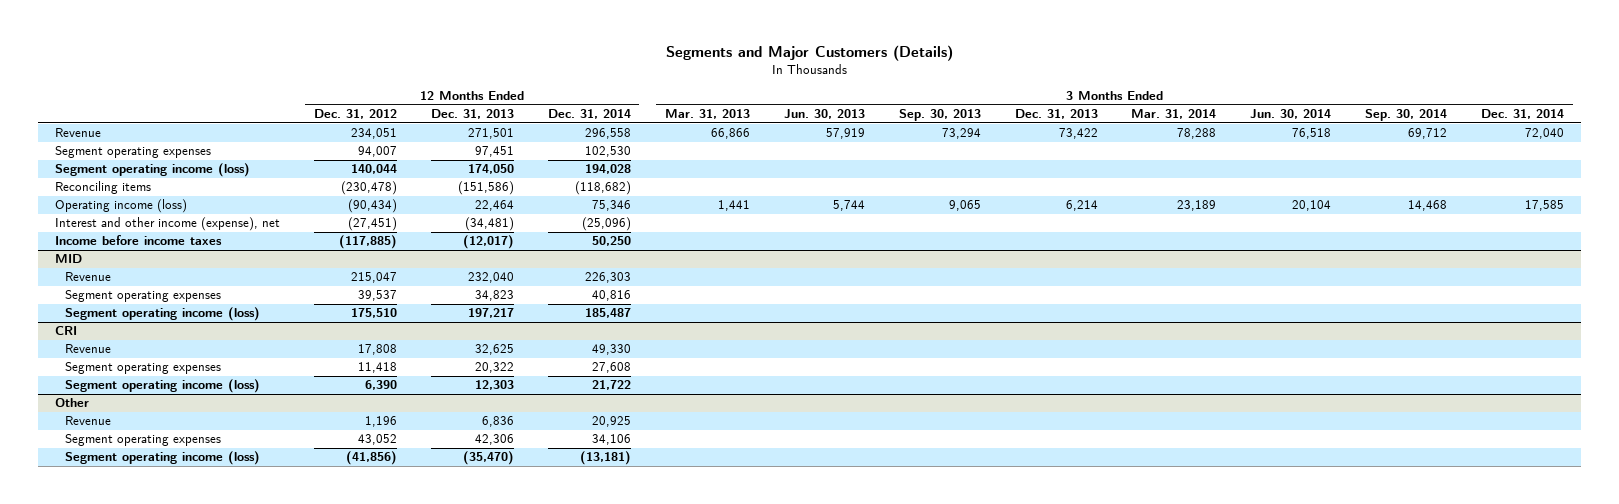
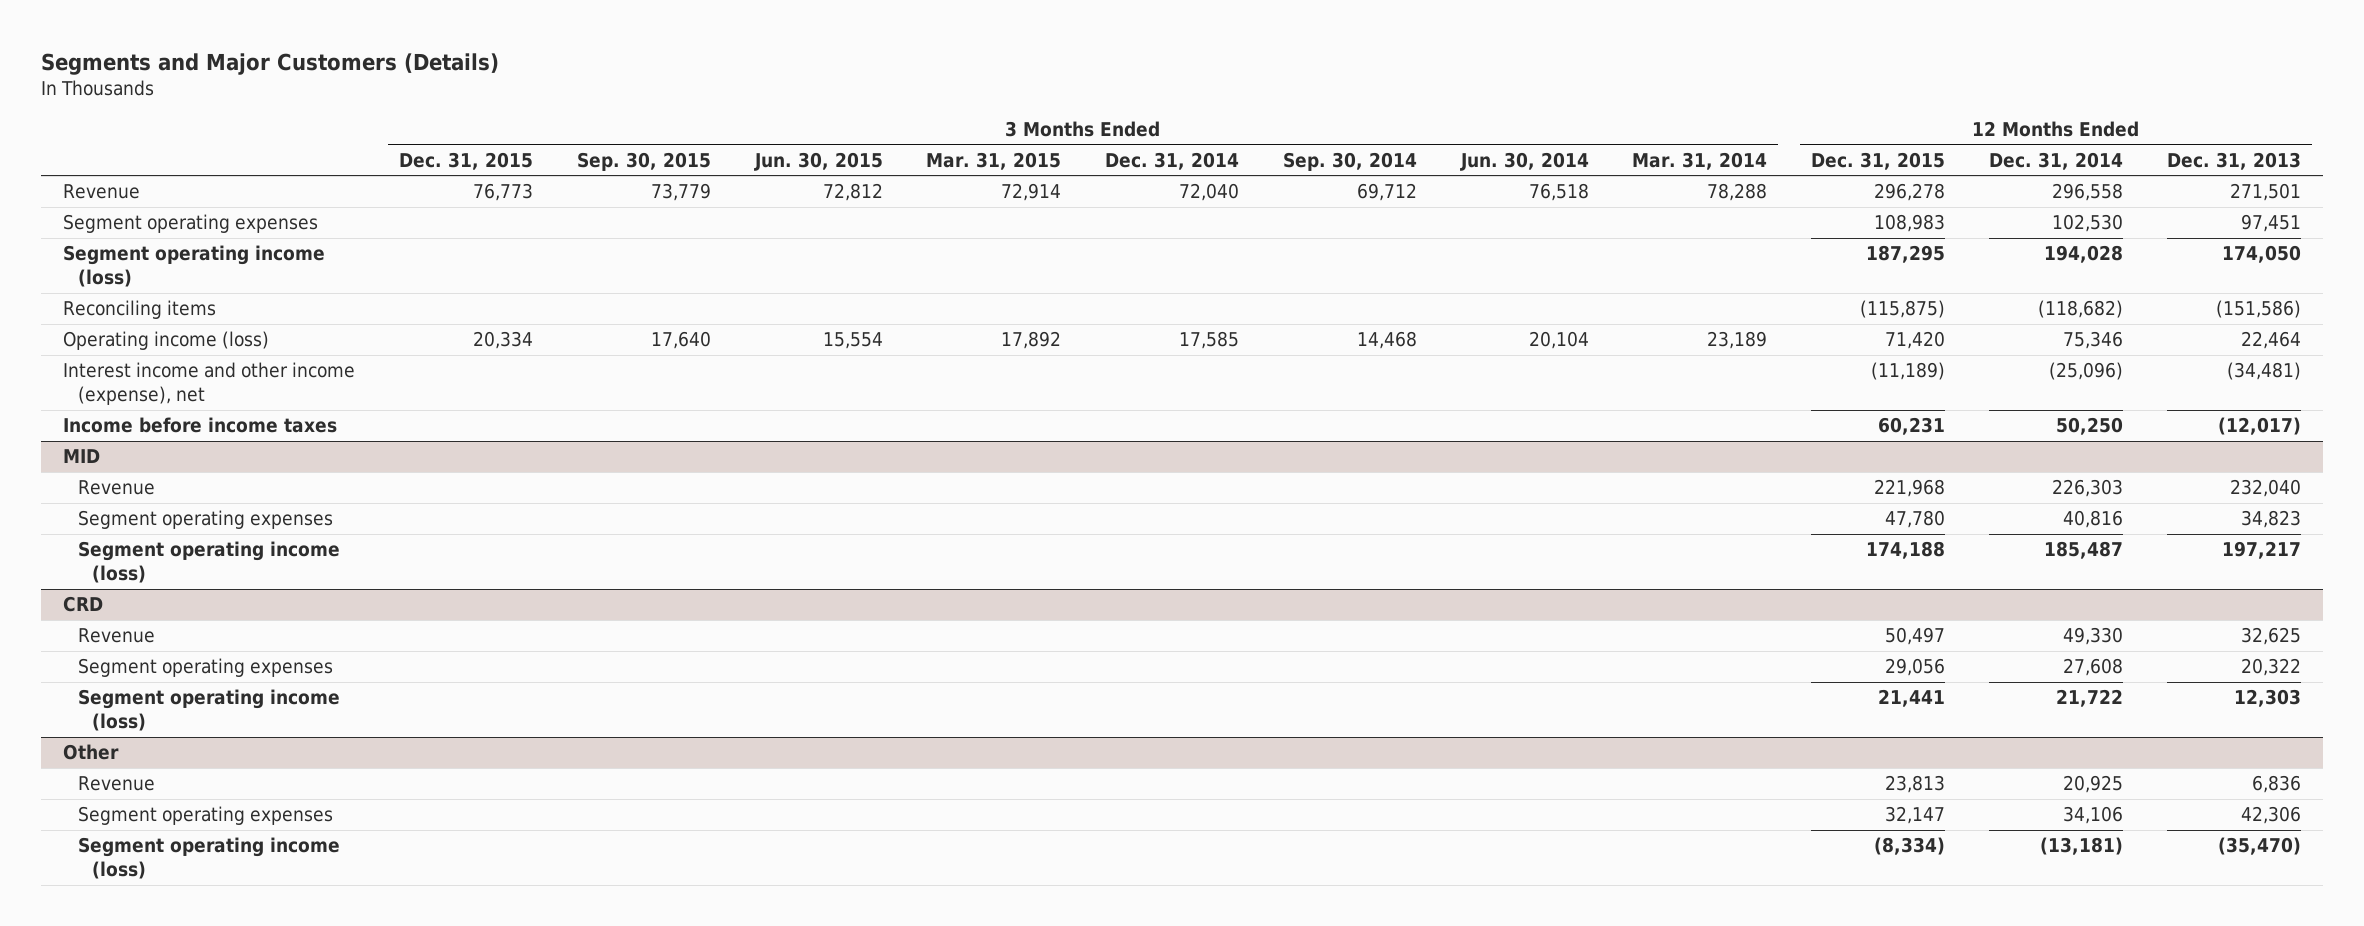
- | 12 Months Ended Dec. 31, 2012 | 12 Months Ended Dec. 31, 2013 | 12 Months Ended Dec. 31, 2014 | 3 Months Ended Mar. 31, 2013 | 3 Months Ended Jun. 30, 2013 | 3 Months Ended Sep. 30, 2013 | 3 Months Ended Dec. 31, 2013 | 3 Months Ended Mar. 31, 2014 | 3 Months Ended Jun. 30, 2014 | 3 Months Ended Sep. 30, 2014 | 3 Months Ended Dec. 31, 2014
+ | 3 Months Ended Dec. 31, 2015 | 3 Months Ended Sep. 30, 2015 | 3 Months Ended Jun. 30, 2015 | 3 Months Ended Mar. 31, 2015 | 3 Months Ended Dec. 31, 2014 | 3 Months Ended Sep. 30, 2014 | 3 Months Ended Jun. 30, 2014 | 3 Months Ended Mar. 31, 2014 | 12 Months Ended Dec. 31, 2015 | 12 Months Ended Dec. 31, 2014 | 12 Months Ended Dec. 31, 2013
- Interest and other income (expense), net | (27,451) | (34,481) | (25,096) | | | | | | | |
+ Interest income and other income (expense), net | | | | | | | | | (11,189) | (25,096) | (34,481)
- CRI
+ CRD

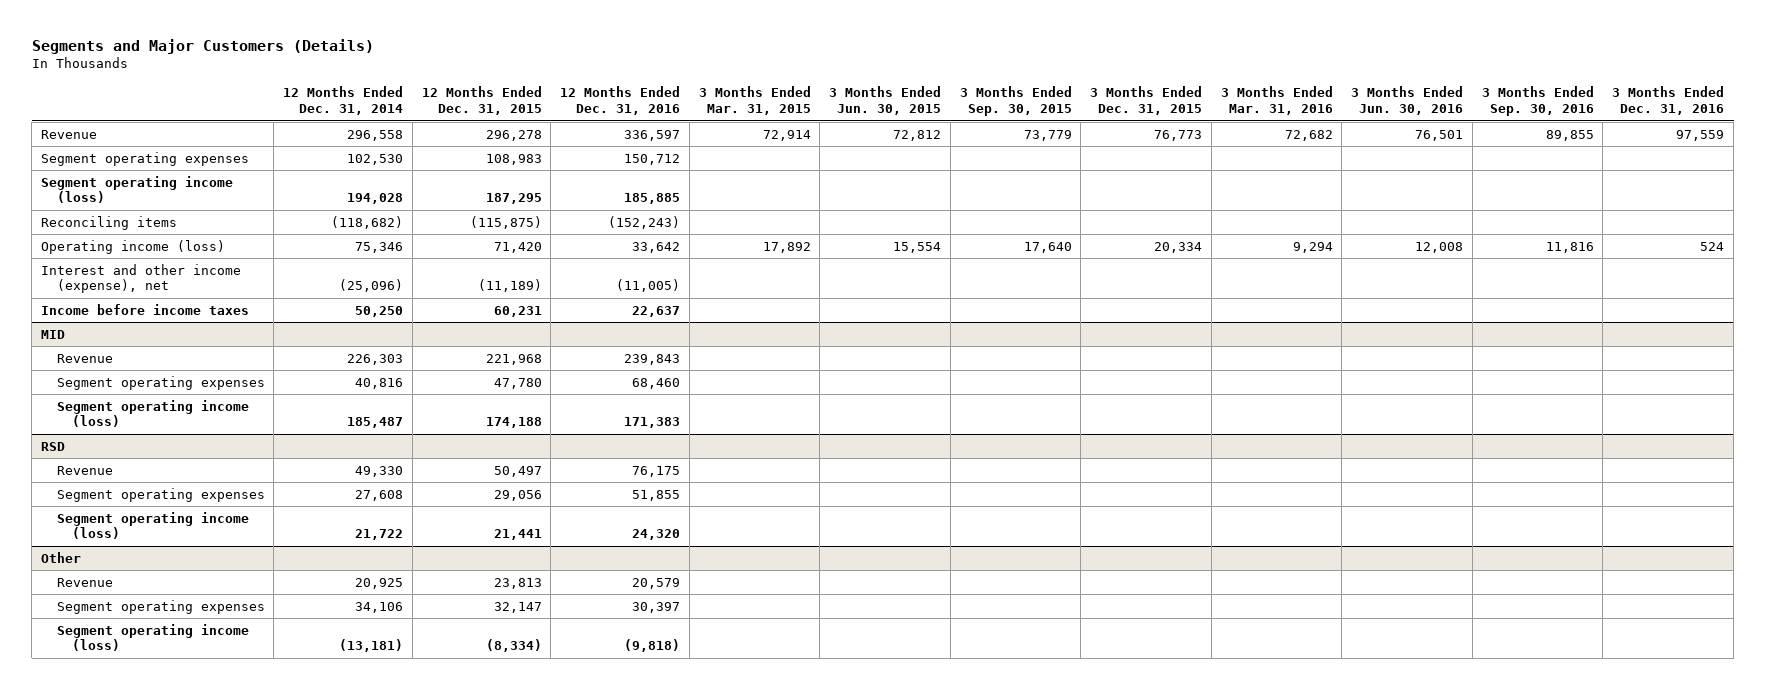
- | 3 Months Ended Dec. 31, 2015 | 3 Months Ended Sep. 30, 2015 | 3 Months Ended Jun. 30, 2015 | 3 Months Ended Mar. 31, 2015 | 3 Months Ended Dec. 31, 2014 | 3 Months Ended Sep. 30, 2014 | 3 Months Ended Jun. 30, 2014 | 3 Months Ended Mar. 31, 2014 | 12 Months Ended Dec. 31, 2015 | 12 Months Ended Dec. 31, 2014 | 12 Months Ended Dec. 31, 2013
+ | 12 Months Ended Dec. 31, 2014 | 12 Months Ended Dec. 31, 2015 | 12 Months Ended Dec. 31, 2016 | 3 Months Ended Mar. 31, 2015 | 3 Months Ended Jun. 30, 2015 | 3 Months Ended Sep. 30, 2015 | 3 Months Ended Dec. 31, 2015 | 3 Months Ended Mar. 31, 2016 | 3 Months Ended Jun. 30, 2016 | 3 Months Ended Sep. 30, 2016 | 3 Months Ended Dec. 31, 2016
- Interest income and other income (expense), net | | | | | | | | | (11,189) | (25,096) | (34,481)
+ Interest and other income (expense), net | (25,096) | (11,189) | (11,005) | | | | | | | |
- CRD
+ RSD

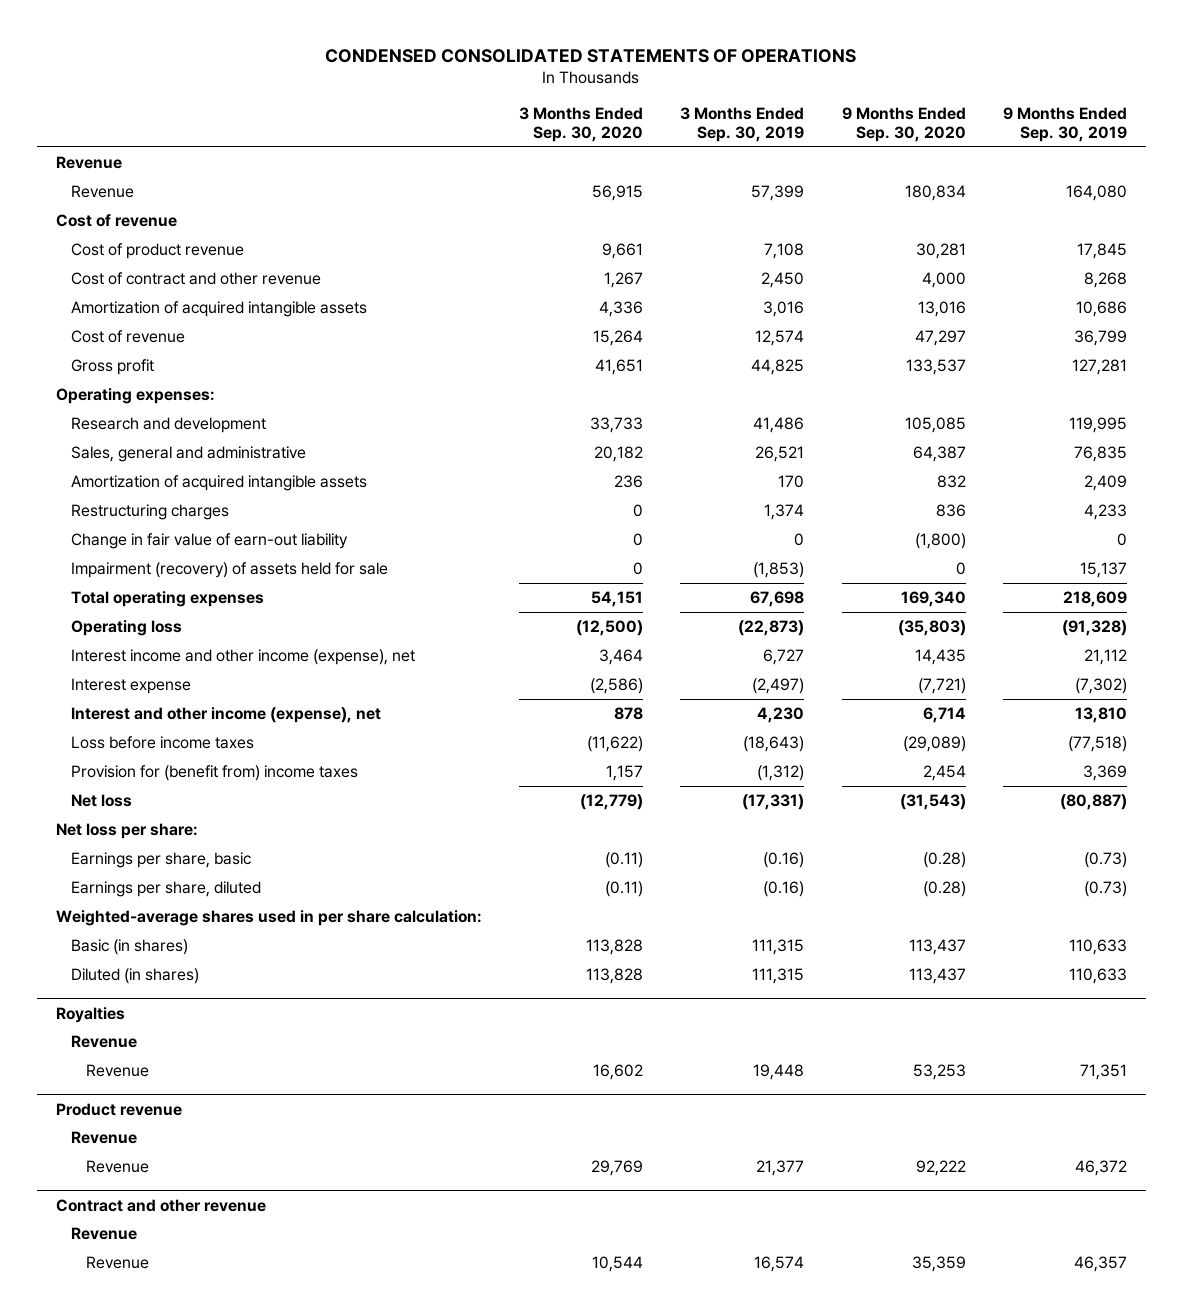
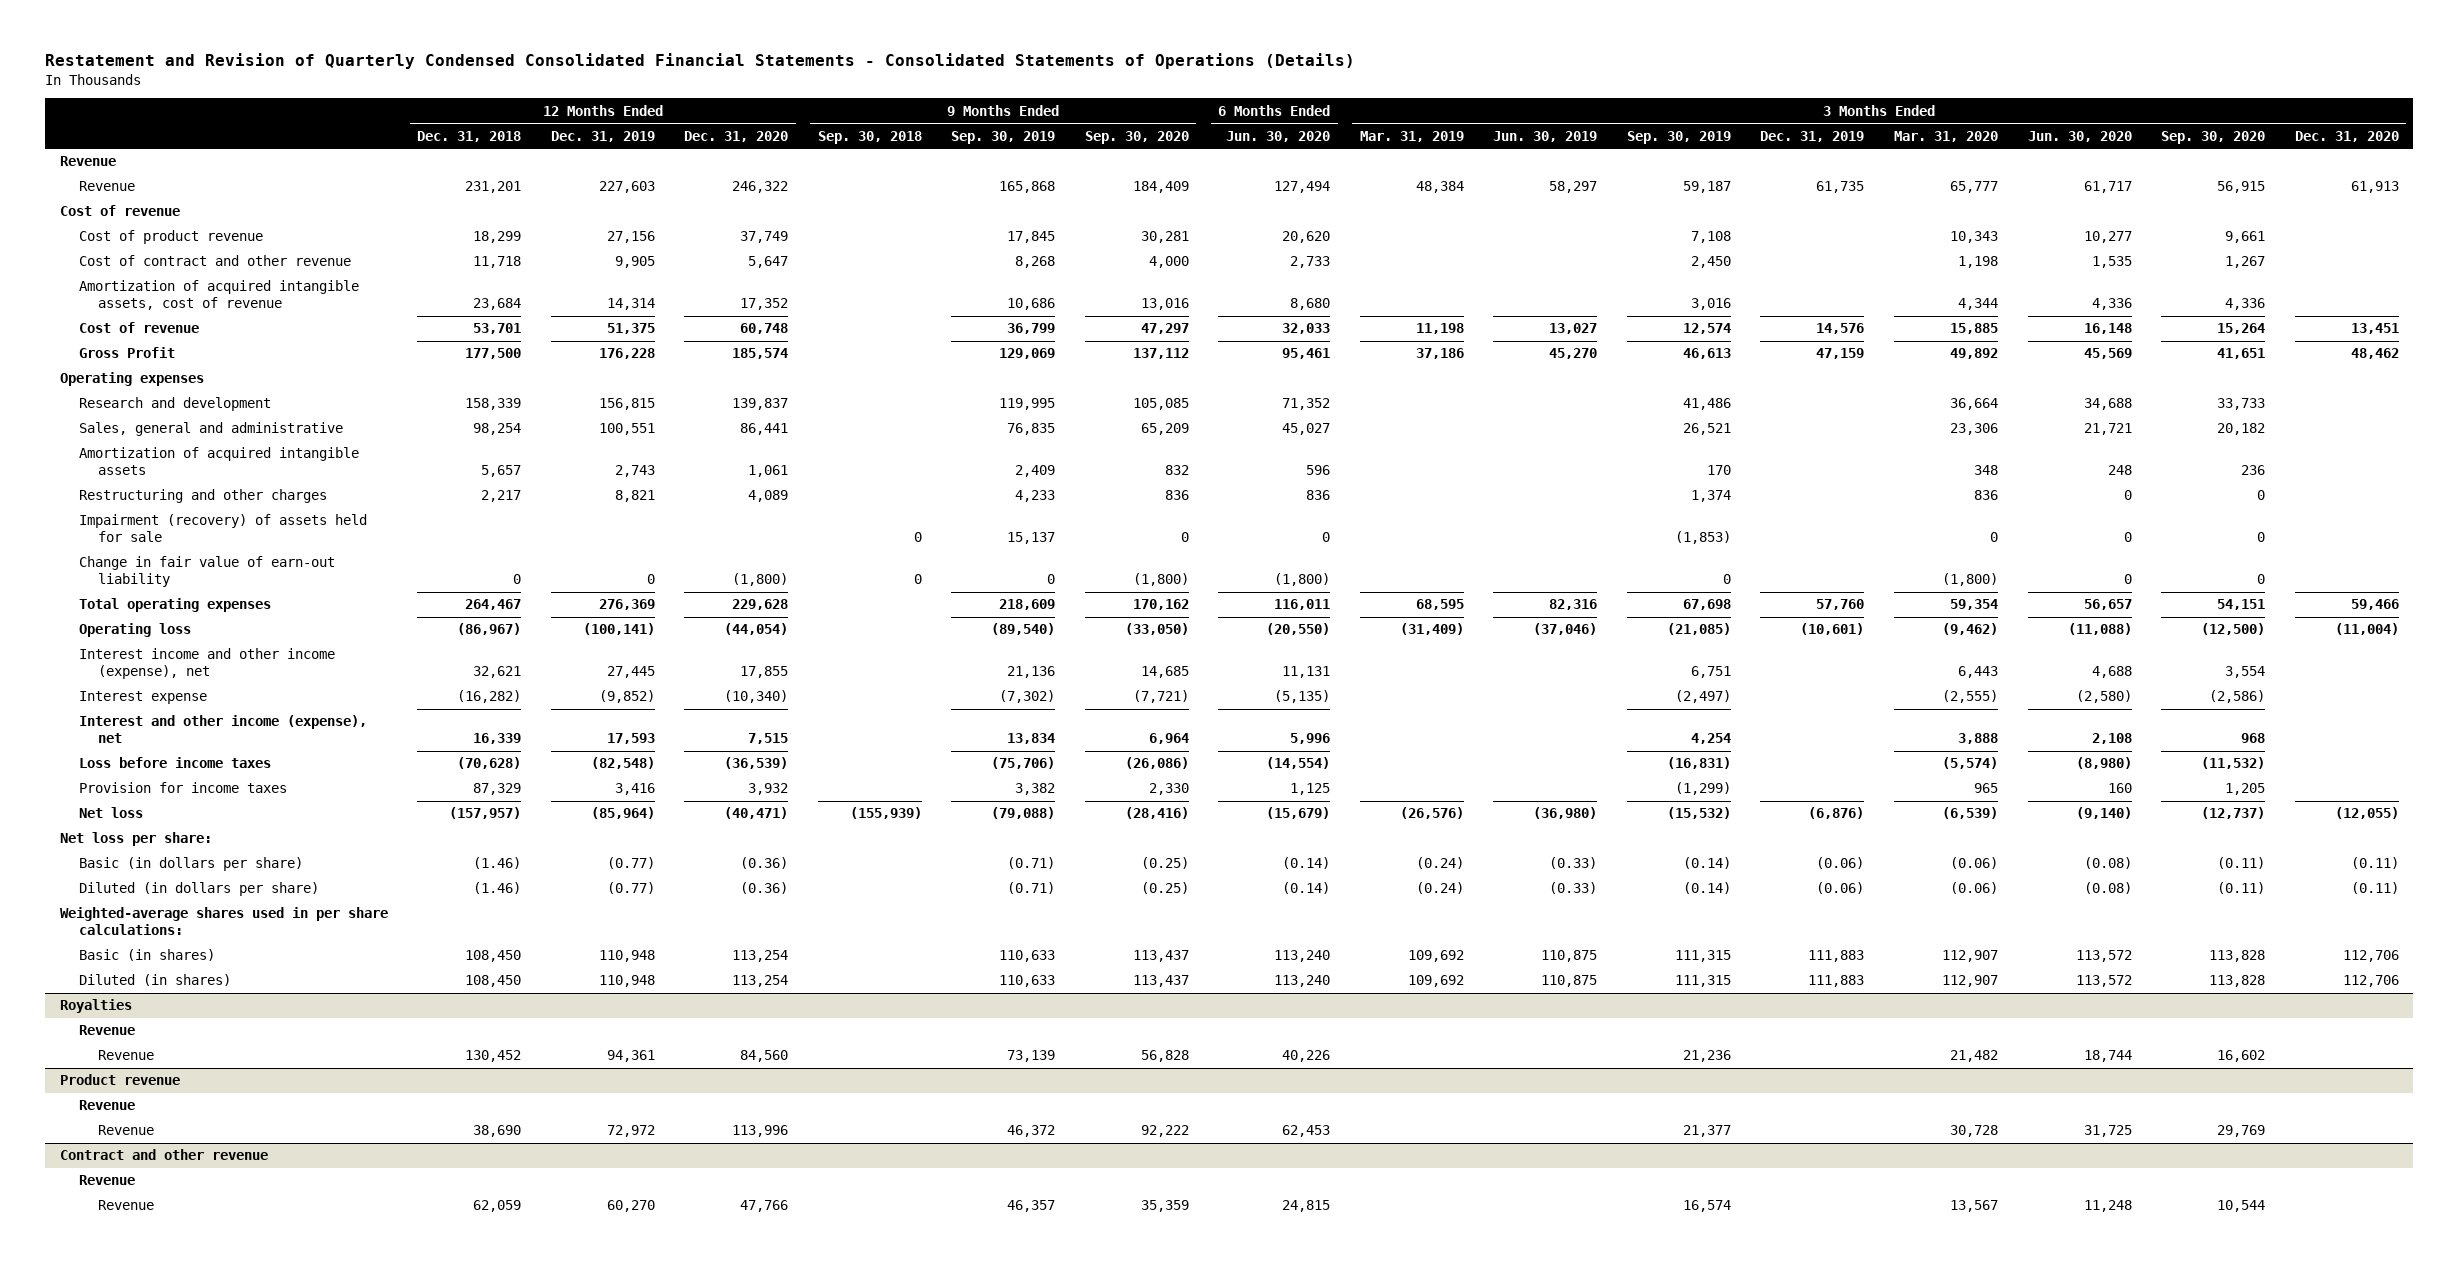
- CONDENSED CONSOLIDATED STATEMENTS OF OPERATIONS
+ Restatement and Revision of Quarterly Condensed Consolidated Financial Statements - Consolidated Statements of Operations (Details)
- | 3 Months Ended Sep. 30, 2020 | 3 Months Ended Sep. 30, 2019 | 9 Months Ended Sep. 30, 2020 | 9 Months Ended Sep. 30, 2019
+ | 12 Months Ended Dec. 31, 2018 | 12 Months Ended Dec. 31, 2019 | 12 Months Ended Dec. 31, 2020 | 9 Months Ended Sep. 30, 2018 | 9 Months Ended Sep. 30, 2019 | 9 Months Ended Sep. 30, 2020 | 6 Months Ended Jun. 30, 2020 | 3 Months Ended Mar. 31, 2019 | 3 Months Ended Jun. 30, 2019 | 3 Months Ended Sep. 30, 2019 | 3 Months Ended Dec. 31, 2019 | 3 Months Ended Mar. 31, 2020 | 3 Months Ended Jun. 30, 2020 | 3 Months Ended Sep. 30, 2020 | 3 Months Ended Dec. 31, 2020
- Revenue | 56,915 | 57,399 | 180,834 | 164,080
+ Revenue | 231,201 | 227,603 | 246,322 | | 165,868 | 184,409 | 127,494 | 48,384 | 58,297 | 59,187 | 61,735 | 65,777 | 61,717 | 56,915 | 61,913
- Amortization of acquired intangible assets | 4,336 | 3,016 | 13,016 | 10,686
+ Amortization of acquired intangible assets, cost of revenue | 23,684 | 14,314 | 17,352 | | 10,686 | 13,016 | 8,680 | | | 3,016 | | 4,344 | 4,336 | 4,336 |
- Gross profit | 41,651 | 44,825 | 133,537 | 127,281
- Operating expenses:
+ Gross Profit | 177,500 | 176,228 | 185,574 | | 129,069 | 137,112 | 95,461 | 37,186 | 45,270 | 46,613 | 47,159 | 49,892 | 45,569 | 41,651 | 48,462
+ Operating expenses
- Sales, general and administrative | 20,182 | 26,521 | 64,387 | 76,835
+ Sales, general and administrative | 98,254 | 100,551 | 86,441 | | 76,835 | 65,209 | 45,027 | | | 26,521 | | 23,306 | 21,721 | 20,182 |
- Restructuring charges | 0 | 1,374 | 836 | 4,233
+ Restructuring and other charges | 2,217 | 8,821 | 4,089 | | 4,233 | 836 | 836 | | | 1,374 | | 836 | 0 | 0 |
- Total operating expenses | 54,151 | 67,698 | 169,340 | 218,609
- Operating loss | (12,500) | (22,873) | (35,803) | (91,328)
- Interest income and other income (expense), net | 3,464 | 6,727 | 14,435 | 21,112
moved down: Change in fair value of earn-out liability | 0 | 0 | (1,800) | 0 | 0 | (1,800) | (1,800) | | | 0 | | (1,800) | 0 | 0 |
+ Total operating expenses | 264,467 | 276,369 | 229,628 | | 218,609 | 170,162 | 116,011 | 68,595 | 82,316 | 67,698 | 57,760 | 59,354 | 56,657 | 54,151 | 59,466
+ Operating loss | (86,967) | (100,141) | (44,054) | | (89,540) | (33,050) | (20,550) | (31,409) | (37,046) | (21,085) | (10,601) | (9,462) | (11,088) | (12,500) | (11,004)
+ Interest income and other income (expense), net | 32,621 | 27,445 | 17,855 | | 21,136 | 14,685 | 11,131 | | | 6,751 | | 6,443 | 4,688 | 3,554 |
- Interest and other income (expense), net | 878 | 4,230 | 6,714 | 13,810
- Loss before income taxes | (11,622) | (18,643) | (29,089) | (77,518)
- Provision for (benefit from) income taxes | 1,157 | (1,312) | 2,454 | 3,369
- Net loss | (12,779) | (17,331) | (31,543) | (80,887)
+ Interest and other income (expense), net | 16,339 | 17,593 | 7,515 | | 13,834 | 6,964 | 5,996 | | | 4,254 | | 3,888 | 2,108 | 968 |
+ Loss before income taxes | (70,628) | (82,548) | (36,539) | | (75,706) | (26,086) | (14,554) | | | (16,831) | | (5,574) | (8,980) | (11,532) |
+ Provision for income taxes | 87,329 | 3,416 | 3,932 | | 3,382 | 2,330 | 1,125 | | | (1,299) | | 965 | 160 | 1,205 |
+ Net loss | (157,957) | (85,964) | (40,471) | (155,939) | (79,088) | (28,416) | (15,679) | (26,576) | (36,980) | (15,532) | (6,876) | (6,539) | (9,140) | (12,737) | (12,055)
- Earnings per share, basic | (0.11) | (0.16) | (0.28) | (0.73)
- Earnings per share, diluted | (0.11) | (0.16) | (0.28) | (0.73)
- Weighted-average shares used in per share calculation:
+ Basic (in dollars per share) | (1.46) | (0.77) | (0.36) | | (0.71) | (0.25) | (0.14) | (0.24) | (0.33) | (0.14) | (0.06) | (0.06) | (0.08) | (0.11) | (0.11)
+ Diluted (in dollars per share) | (1.46) | (0.77) | (0.36) | | (0.71) | (0.25) | (0.14) | (0.24) | (0.33) | (0.14) | (0.06) | (0.06) | (0.08) | (0.11) | (0.11)
+ Weighted-average shares used in per share calculations:
@ Royalties
- Revenue | 16,602 | 19,448 | 53,253 | 71,351
+ Revenue | 130,452 | 94,361 | 84,560 | | 73,139 | 56,828 | 40,226 | | | 21,236 | | 21,482 | 18,744 | 16,602 |

